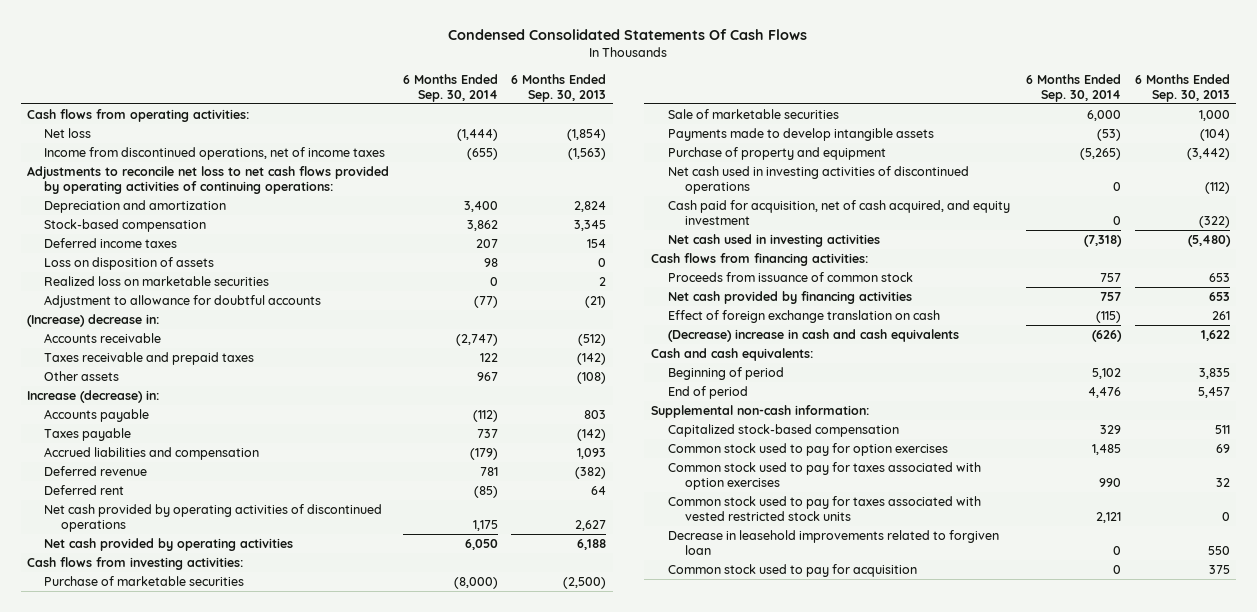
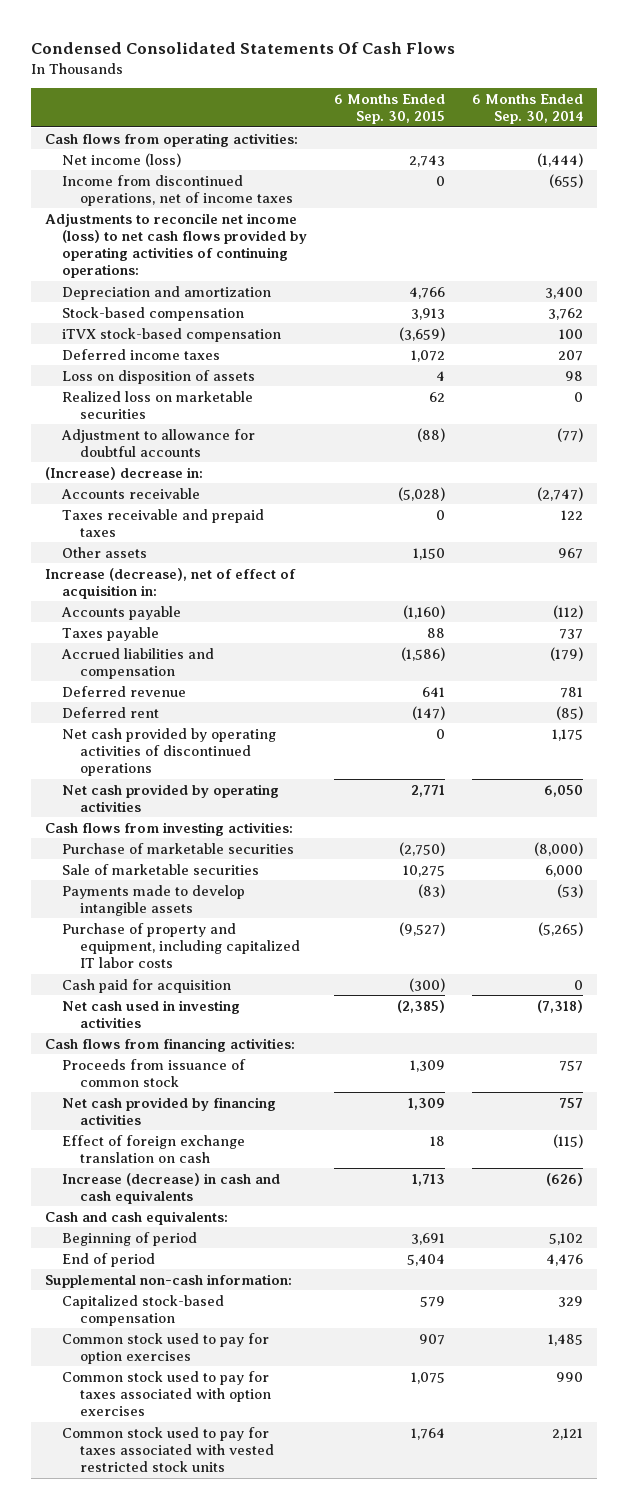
- | 6 Months Ended Sep. 30, 2014 | 6 Months Ended Sep. 30, 2013
+ | 6 Months Ended Sep. 30, 2015 | 6 Months Ended Sep. 30, 2014
- Net loss | (1,444) | (1,854)
+ Net income (loss) | 2,743 | (1,444)
- Adjustments to reconcile net loss to net cash flows provided by operating activities of continuing operations:
+ Adjustments to reconcile net income (loss) to net cash flows provided by operating activities of continuing operations:
- Stock-based compensation | 3,862 | 3,345
+ Stock-based compensation | 3,913 | 3,762
+ iTVX stock-based compensation | (3,659) | 100
- Increase (decrease) in:
+ Increase (decrease), net of effect of acquisition in:
- Purchase of property and equipment | (5,265) | (3,442)
- Net cash used in investing activities of discontinued operations | 0 | (112)
- Cash paid for acquisition, net of cash acquired, and equity investment | 0 | (322)
+ Purchase of property and equipment, including capitalized IT labor costs | (9,527) | (5,265)
+ Cash paid for acquisition | (300) | 0
- (Decrease) increase in cash and cash equivalents | (626) | 1,622
+ Increase (decrease) in cash and cash equivalents | 1,713 | (626)
- Decrease in leasehold improvements related to forgiven loan | 0 | 550
- Common stock used to pay for acquisition | 0 | 375

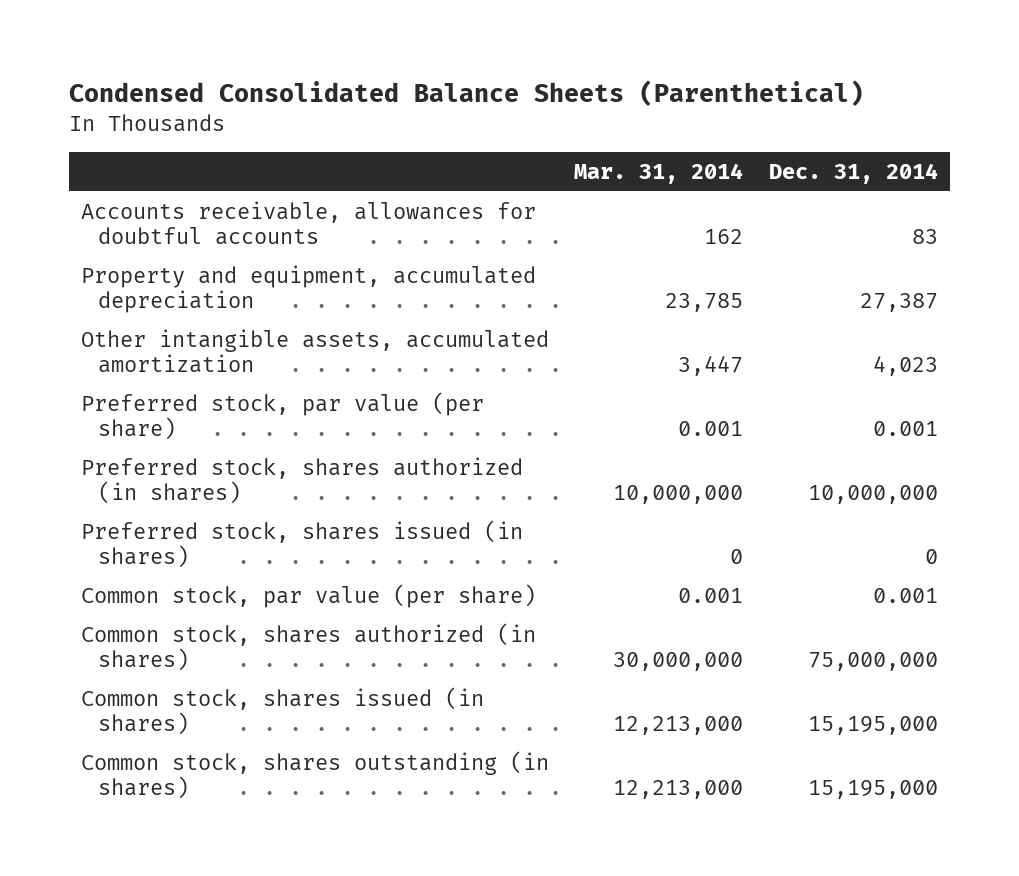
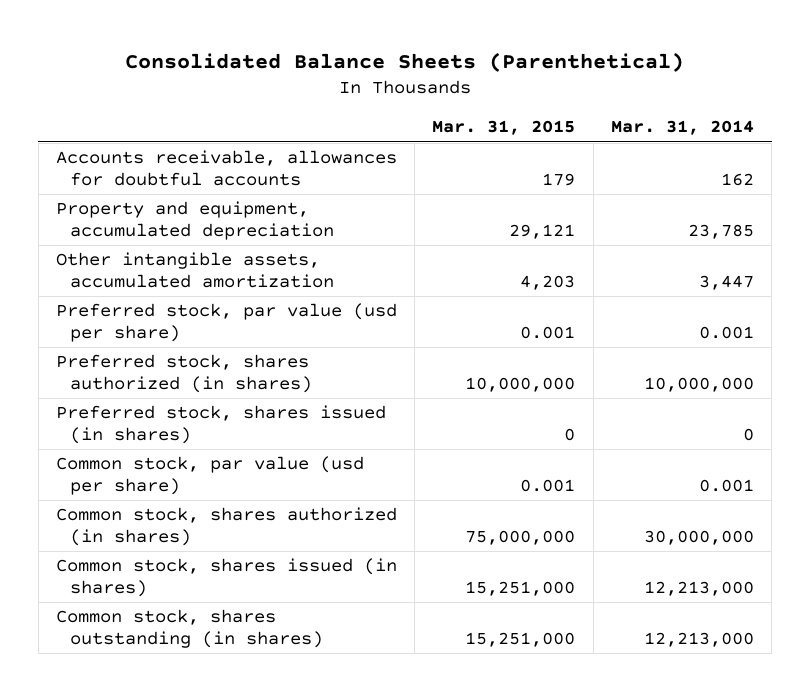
- Condensed Consolidated Balance Sheets (Parenthetical)
+ Consolidated Balance Sheets (Parenthetical)
- | Mar. 31, 2014 | Dec. 31, 2014
+ | Mar. 31, 2015 | Mar. 31, 2014
- Preferred stock, par value (per share) | 0.001 | 0.001
+ Preferred stock, par value (usd per share) | 0.001 | 0.001
- Common stock, par value (per share) | 0.001 | 0.001
+ Common stock, par value (usd per share) | 0.001 | 0.001

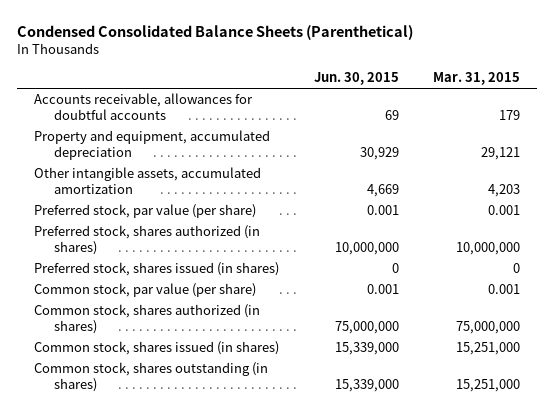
- Consolidated Balance Sheets (Parenthetical)
+ Condensed Consolidated Balance Sheets (Parenthetical)
- | Mar. 31, 2015 | Mar. 31, 2014
+ | Jun. 30, 2015 | Mar. 31, 2015
- Preferred stock, par value (usd per share) | 0.001 | 0.001
+ Preferred stock, par value (per share) | 0.001 | 0.001
- Common stock, par value (usd per share) | 0.001 | 0.001
+ Common stock, par value (per share) | 0.001 | 0.001

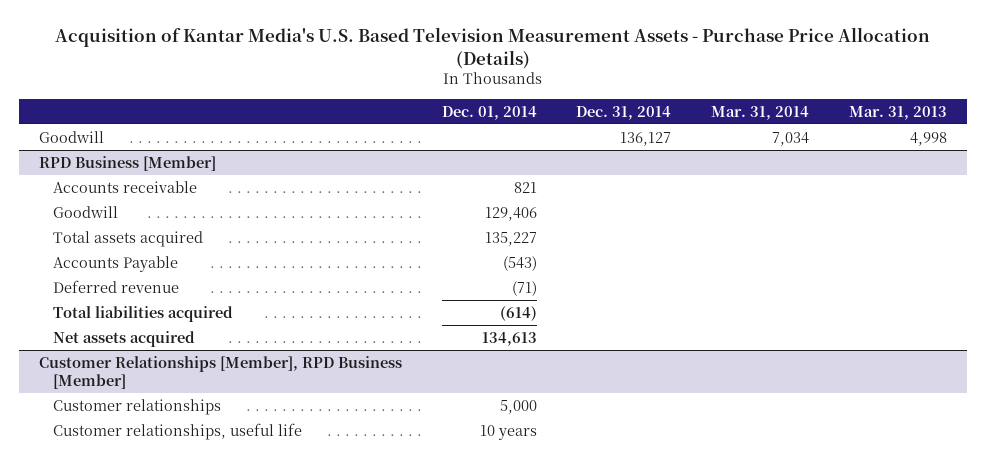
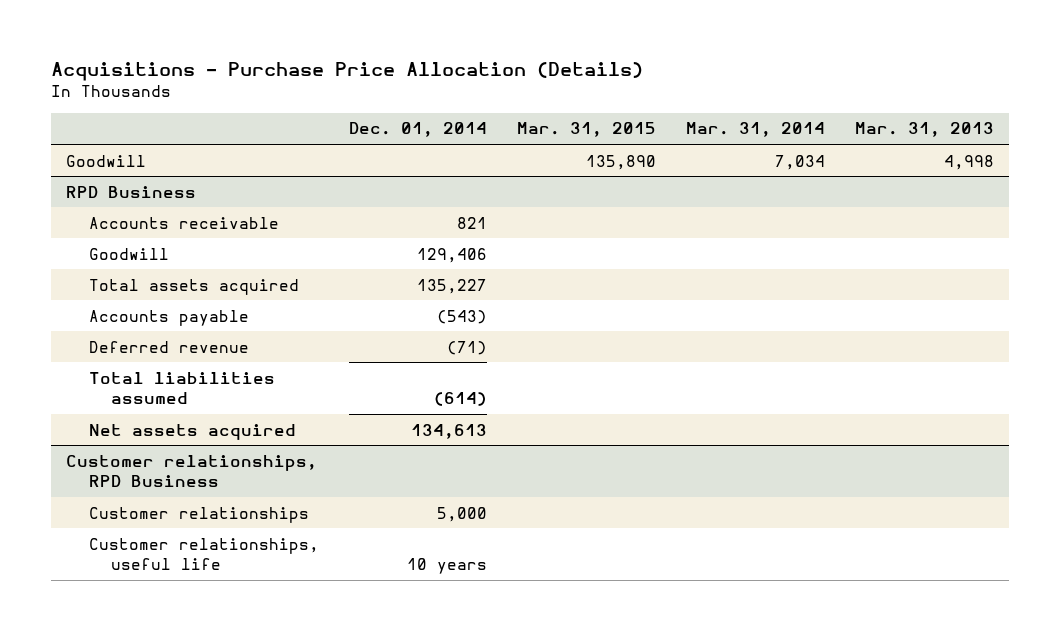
- Acquisition of Kantar Media's U.S. Based Television Measurement Assets - Purchase Price Allocation (Details)
+ Acquisitions - Purchase Price Allocation (Details)
- | Dec. 01, 2014 | Dec. 31, 2014 | Mar. 31, 2014 | Mar. 31, 2013
+ | Dec. 01, 2014 | Mar. 31, 2015 | Mar. 31, 2014 | Mar. 31, 2013
- RPD Business [Member]
+ RPD Business
- Accounts Payable | (543) | | |
+ Accounts payable | (543) | | |
- Total liabilities acquired | (614) | | |
+ Total liabilities assumed | (614) | | |
- Customer Relationships [Member], RPD Business [Member]
+ Customer relationships, RPD Business

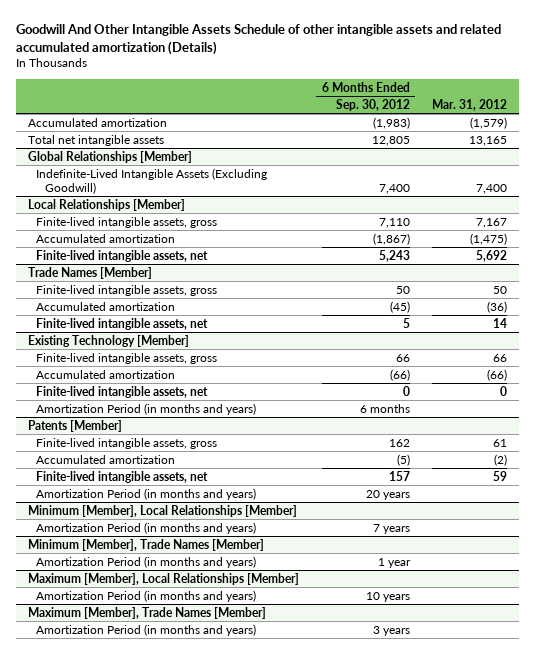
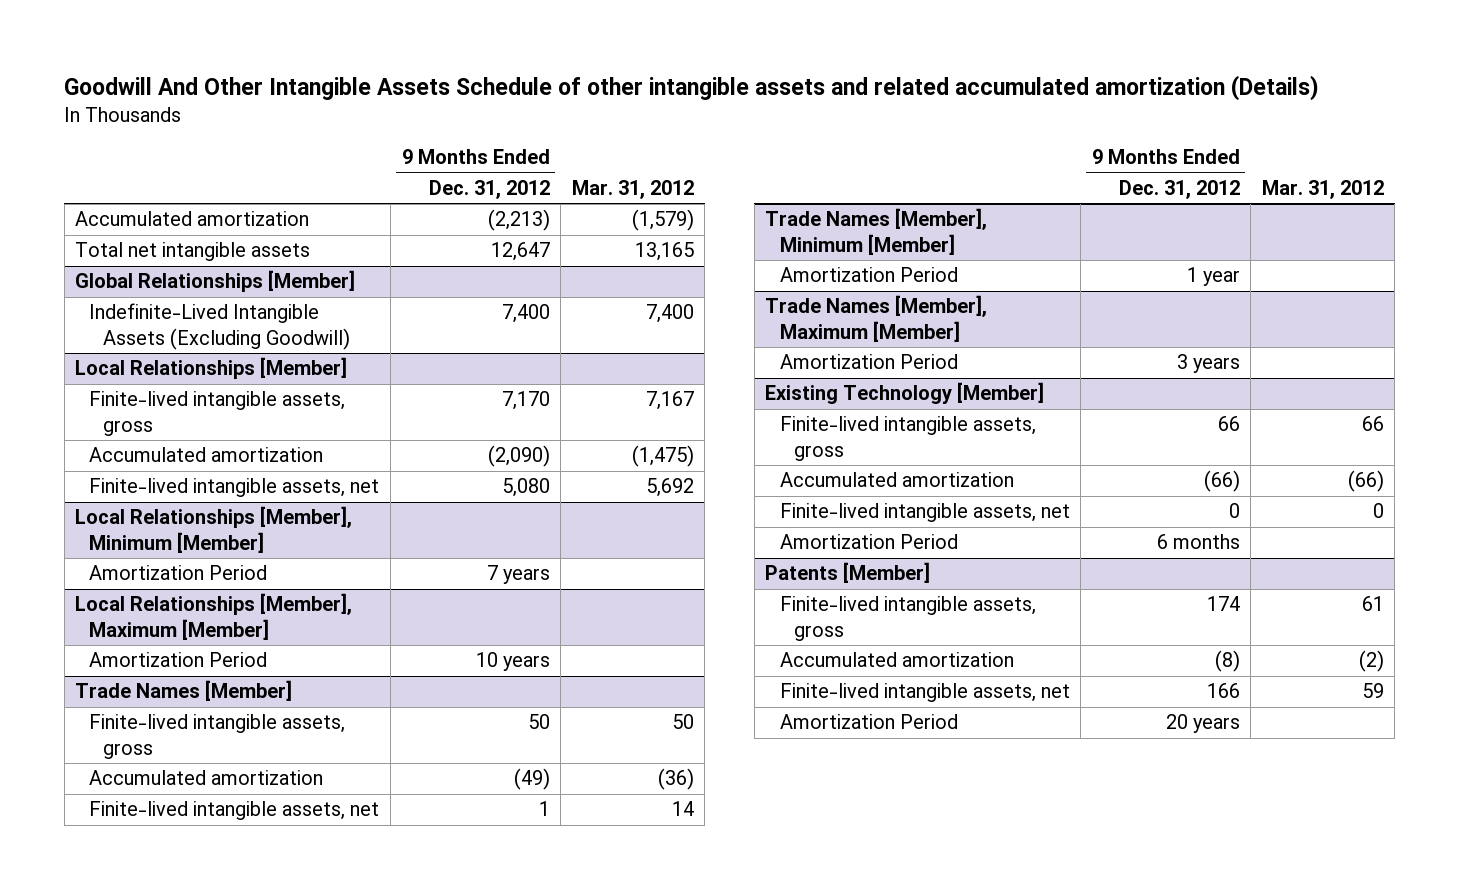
- | 6 Months Ended Sep. 30, 2012 | Mar. 31, 2012
+ | 9 Months Ended Dec. 31, 2012 | Mar. 31, 2012
+ Local Relationships [Member], Minimum [Member]
+ Amortization Period | 7 years |
+ Local Relationships [Member], Maximum [Member]
+ Amortization Period | 10 years |
+ Trade Names [Member], Minimum [Member]
+ Amortization Period | 1 year |
+ Trade Names [Member], Maximum [Member]
+ Amortization Period | 3 years |
@ Existing Technology [Member]
- Amortization Period (in months and years) | 6 months |
+ Amortization Period | 6 months |
@ Patents [Member]
- Amortization Period (in months and years) | 20 years |
- Minimum [Member], Local Relationships [Member]
- Amortization Period (in months and years) | 7 years |
- Minimum [Member], Trade Names [Member]
- Amortization Period (in months and years) | 1 year |
- Maximum [Member], Local Relationships [Member]
- Amortization Period (in months and years) | 10 years |
- Maximum [Member], Trade Names [Member]
- Amortization Period (in months and years) | 3 years |
@ Patents [Member]
+ Amortization Period | 20 years |

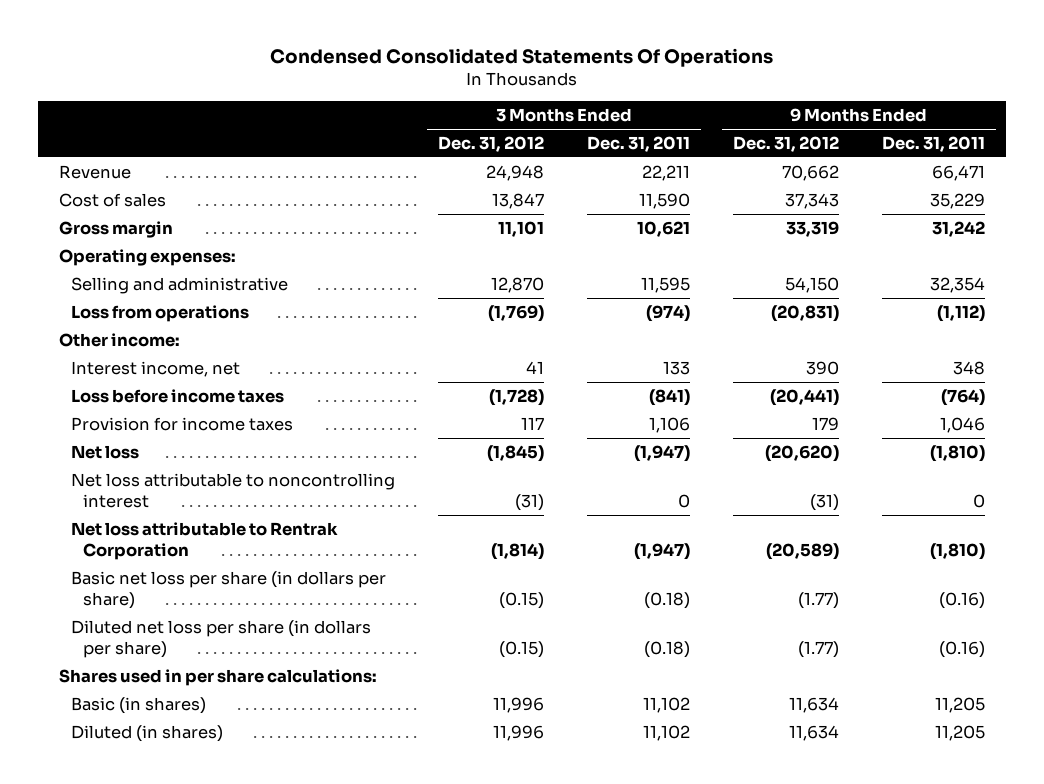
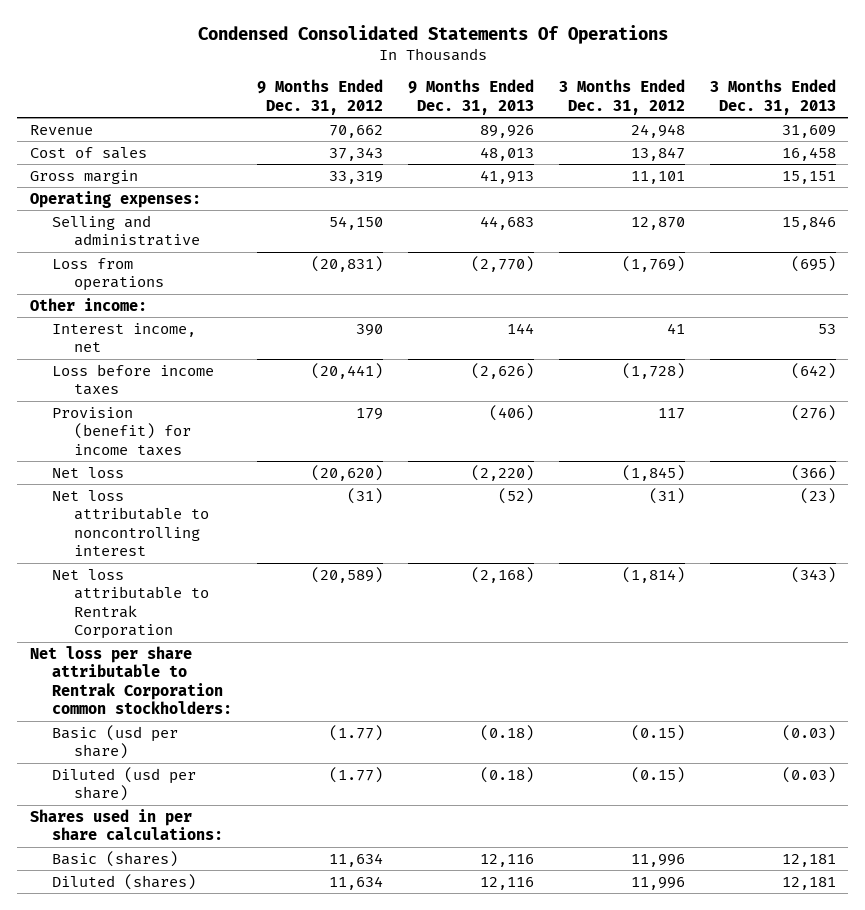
- | 3 Months Ended Dec. 31, 2012 | 3 Months Ended Dec. 31, 2011 | 9 Months Ended Dec. 31, 2012 | 9 Months Ended Dec. 31, 2011
+ | 9 Months Ended Dec. 31, 2012 | 9 Months Ended Dec. 31, 2013 | 3 Months Ended Dec. 31, 2012 | 3 Months Ended Dec. 31, 2013
- Provision for income taxes | 117 | 1,106 | 179 | 1,046
+ Provision (benefit) for income taxes | 179 | (406) | 117 | (276)
- Basic net loss per share (in dollars per share) | (0.15) | (0.18) | (1.77) | (0.16)
- Diluted net loss per share (in dollars per share) | (0.15) | (0.18) | (1.77) | (0.16)
+ Net loss per share attributable to Rentrak Corporation common stockholders:
+ Basic (usd per share) | (1.77) | (0.18) | (0.15) | (0.03)
+ Diluted (usd per share) | (1.77) | (0.18) | (0.15) | (0.03)
- Basic (in shares) | 11,996 | 11,102 | 11,634 | 11,205
- Diluted (in shares) | 11,996 | 11,102 | 11,634 | 11,205
+ Basic (shares) | 11,634 | 12,116 | 11,996 | 12,181
+ Diluted (shares) | 11,634 | 12,116 | 11,996 | 12,181

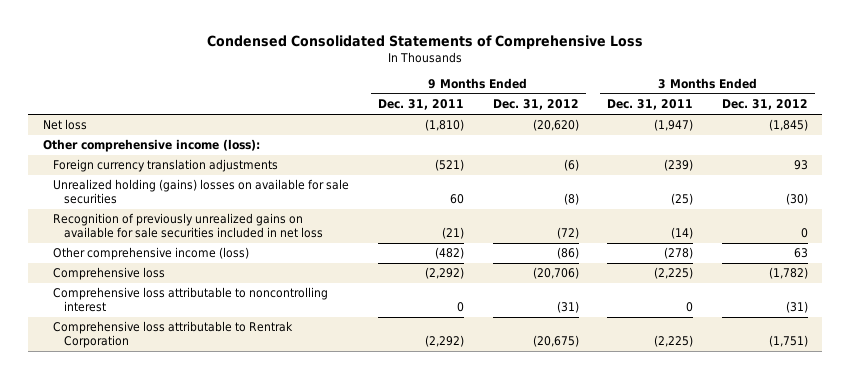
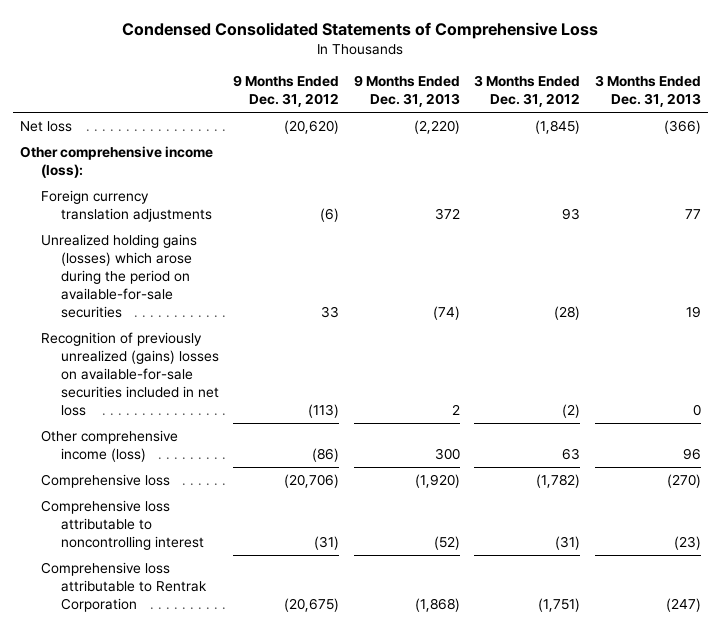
- | 9 Months Ended Dec. 31, 2011 | 9 Months Ended Dec. 31, 2012 | 3 Months Ended Dec. 31, 2011 | 3 Months Ended Dec. 31, 2012
+ | 9 Months Ended Dec. 31, 2012 | 9 Months Ended Dec. 31, 2013 | 3 Months Ended Dec. 31, 2012 | 3 Months Ended Dec. 31, 2013
- Unrealized holding (gains) losses on available for sale securities | 60 | (8) | (25) | (30)
- Recognition of previously unrealized gains on available for sale securities included in net loss | (21) | (72) | (14) | 0
+ Unrealized holding gains (losses) which arose during the period on available-for-sale securities | 33 | (74) | (28) | 19
+ Recognition of previously unrealized (gains) losses on available-for-sale securities included in net loss | (113) | 2 | (2) | 0

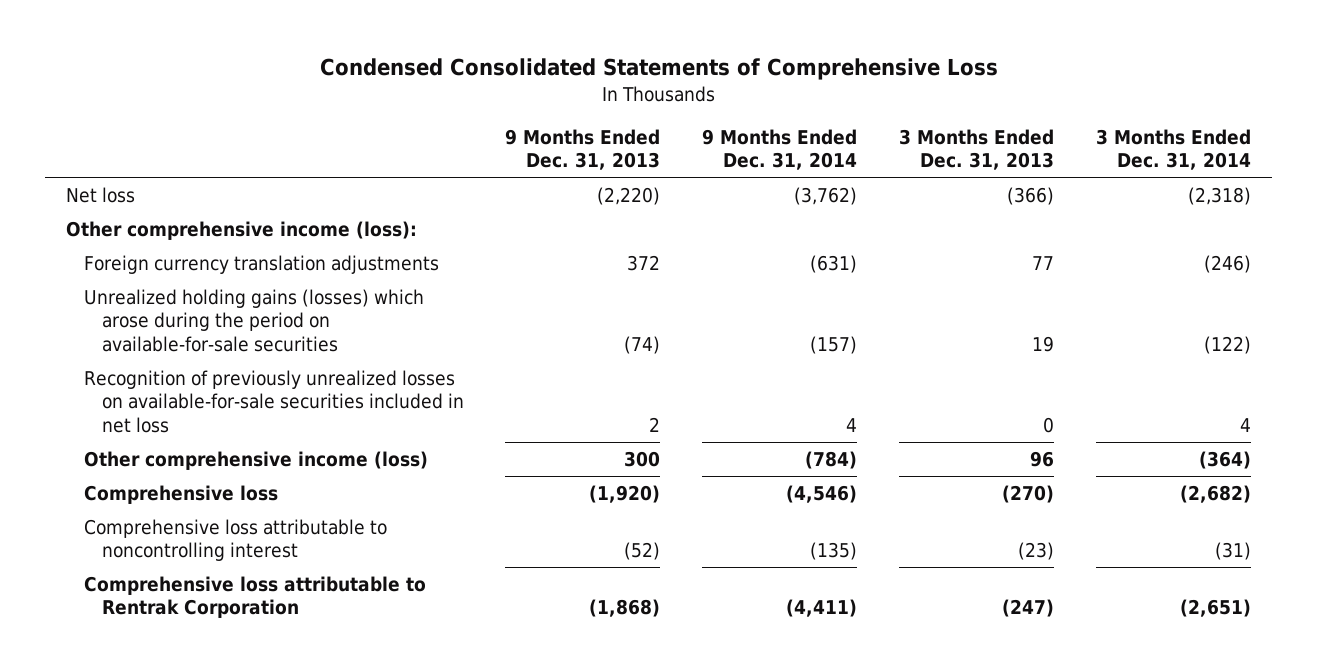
- | 9 Months Ended Dec. 31, 2012 | 9 Months Ended Dec. 31, 2013 | 3 Months Ended Dec. 31, 2012 | 3 Months Ended Dec. 31, 2013
+ | 9 Months Ended Dec. 31, 2013 | 9 Months Ended Dec. 31, 2014 | 3 Months Ended Dec. 31, 2013 | 3 Months Ended Dec. 31, 2014
- Recognition of previously unrealized (gains) losses on available-for-sale securities included in net loss | (113) | 2 | (2) | 0
+ Recognition of previously unrealized losses on available-for-sale securities included in net loss | 2 | 4 | 0 | 4

